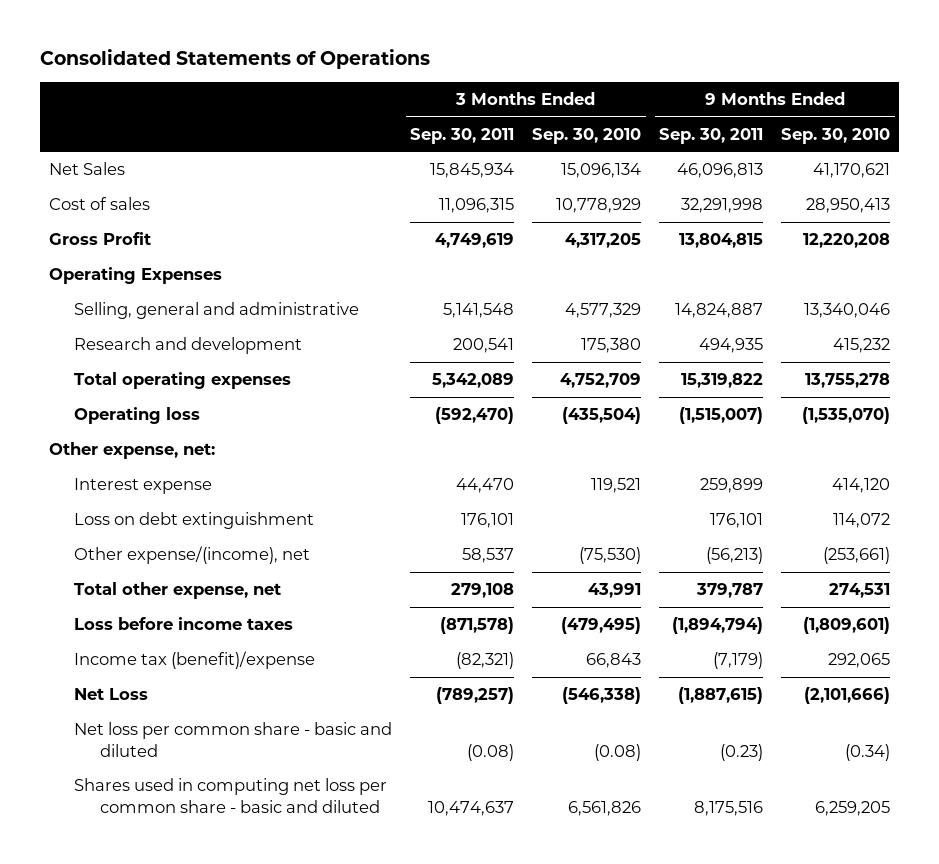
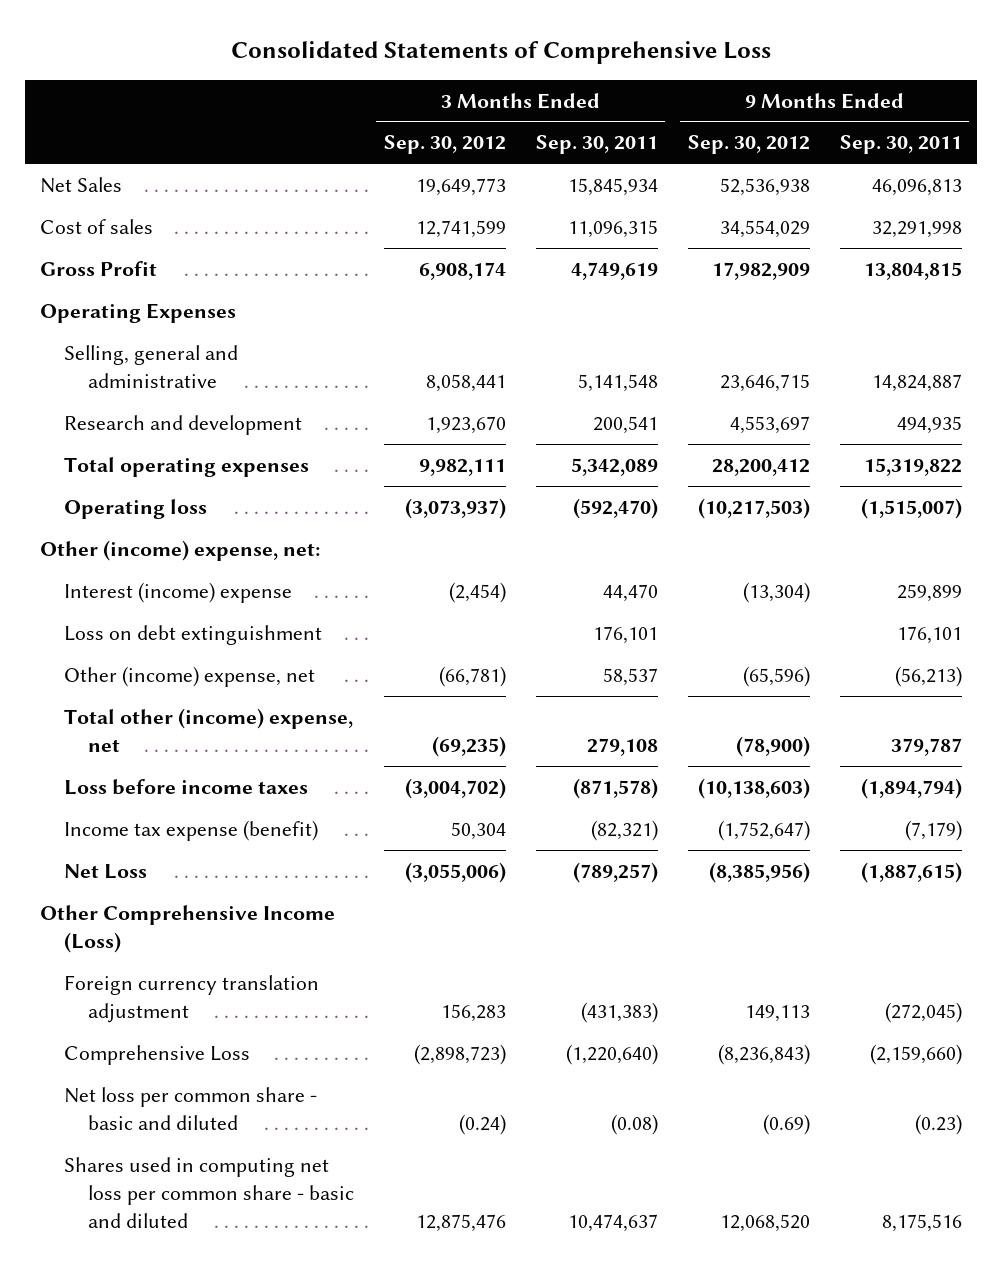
- Consolidated Statements of Operations
+ Consolidated Statements of Comprehensive Loss
- | 3 Months Ended Sep. 30, 2011 | 3 Months Ended Sep. 30, 2010 | 9 Months Ended Sep. 30, 2011 | 9 Months Ended Sep. 30, 2010
+ | 3 Months Ended Sep. 30, 2012 | 3 Months Ended Sep. 30, 2011 | 9 Months Ended Sep. 30, 2012 | 9 Months Ended Sep. 30, 2011
- Other expense, net:
- Interest expense | 44,470 | 119,521 | 259,899 | 414,120
+ Other (income) expense, net:
+ Interest (income) expense | (2,454) | 44,470 | (13,304) | 259,899
- Other expense/(income), net | 58,537 | (75,530) | (56,213) | (253,661)
- Total other expense, net | 279,108 | 43,991 | 379,787 | 274,531
+ Other (income) expense, net | (66,781) | 58,537 | (65,596) | (56,213)
+ Total other (income) expense, net | (69,235) | 279,108 | (78,900) | 379,787
- Income tax (benefit)/expense | (82,321) | 66,843 | (7,179) | 292,065
+ Income tax expense (benefit) | 50,304 | (82,321) | (1,752,647) | (7,179)
+ Other Comprehensive Income (Loss)
+ Foreign currency translation adjustment | 156,283 | (431,383) | 149,113 | (272,045)
+ Comprehensive Loss | (2,898,723) | (1,220,640) | (8,236,843) | (2,159,660)

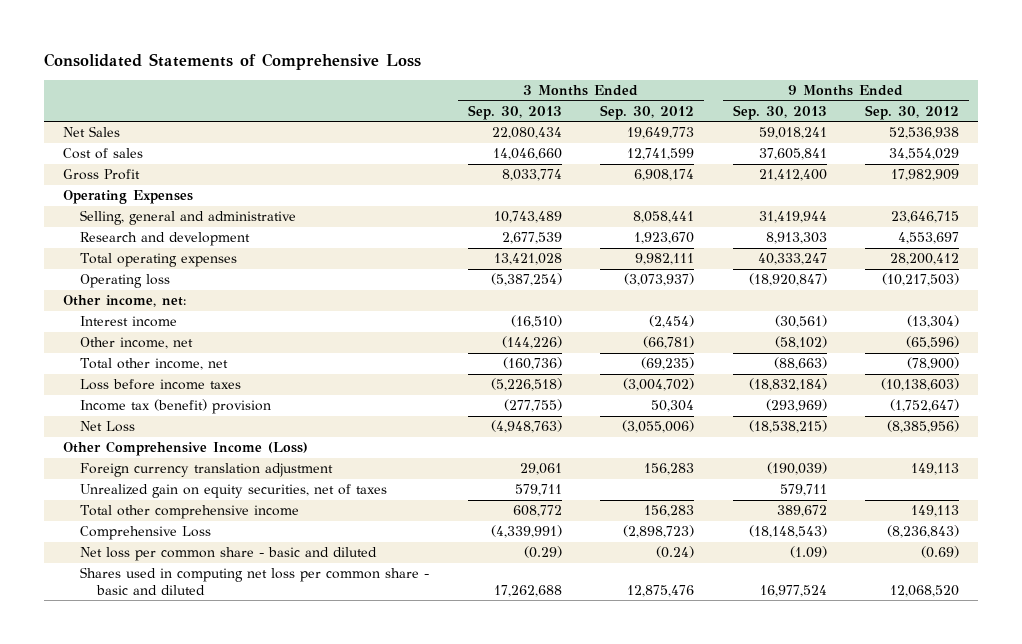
- | 3 Months Ended Sep. 30, 2012 | 3 Months Ended Sep. 30, 2011 | 9 Months Ended Sep. 30, 2012 | 9 Months Ended Sep. 30, 2011
+ | 3 Months Ended Sep. 30, 2013 | 3 Months Ended Sep. 30, 2012 | 9 Months Ended Sep. 30, 2013 | 9 Months Ended Sep. 30, 2012
- Other (income) expense, net:
- Interest (income) expense | (2,454) | 44,470 | (13,304) | 259,899
- Loss on debt extinguishment | | 176,101 | | 176,101
- Other (income) expense, net | (66,781) | 58,537 | (65,596) | (56,213)
- Total other (income) expense, net | (69,235) | 279,108 | (78,900) | 379,787
+ Other income, net:
+ Interest income | (16,510) | (2,454) | (30,561) | (13,304)
+ Other income, net | (144,226) | (66,781) | (58,102) | (65,596)
+ Total other income, net | (160,736) | (69,235) | (88,663) | (78,900)
- Income tax expense (benefit) | 50,304 | (82,321) | (1,752,647) | (7,179)
+ Income tax (benefit) provision | (277,755) | 50,304 | (293,969) | (1,752,647)
+ Unrealized gain on equity securities, net of taxes | 579,711 | | 579,711 |
+ Total other comprehensive income | 608,772 | 156,283 | 389,672 | 149,113

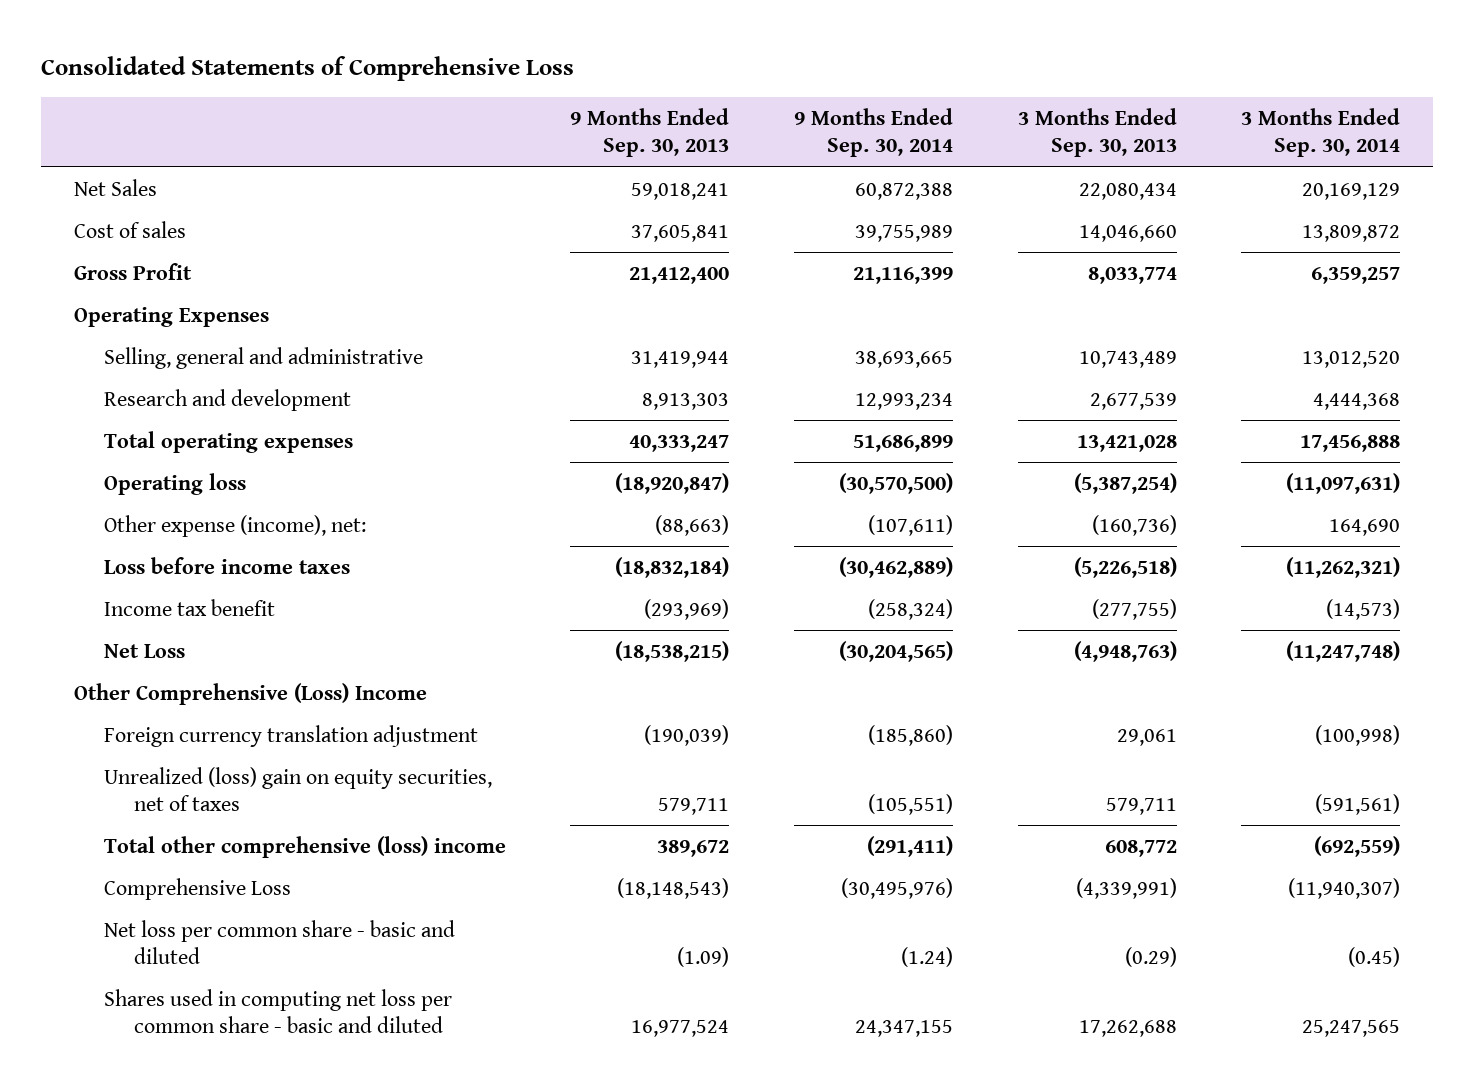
- | 3 Months Ended Sep. 30, 2013 | 3 Months Ended Sep. 30, 2012 | 9 Months Ended Sep. 30, 2013 | 9 Months Ended Sep. 30, 2012
+ | 9 Months Ended Sep. 30, 2013 | 9 Months Ended Sep. 30, 2014 | 3 Months Ended Sep. 30, 2013 | 3 Months Ended Sep. 30, 2014
- Other income, net:
- Interest income | (16,510) | (2,454) | (30,561) | (13,304)
- Other income, net | (144,226) | (66,781) | (58,102) | (65,596)
- Total other income, net | (160,736) | (69,235) | (88,663) | (78,900)
+ Other expense (income), net: | (88,663) | (107,611) | (160,736) | 164,690
- Income tax (benefit) provision | (277,755) | 50,304 | (293,969) | (1,752,647)
+ Income tax benefit | (293,969) | (258,324) | (277,755) | (14,573)
- Other Comprehensive Income (Loss)
+ Other Comprehensive (Loss) Income
- Unrealized gain on equity securities, net of taxes | 579,711 | | 579,711 |
- Total other comprehensive income | 608,772 | 156,283 | 389,672 | 149,113
+ Unrealized (loss) gain on equity securities, net of taxes | 579,711 | (105,551) | 579,711 | (591,561)
+ Total other comprehensive (loss) income | 389,672 | (291,411) | 608,772 | (692,559)

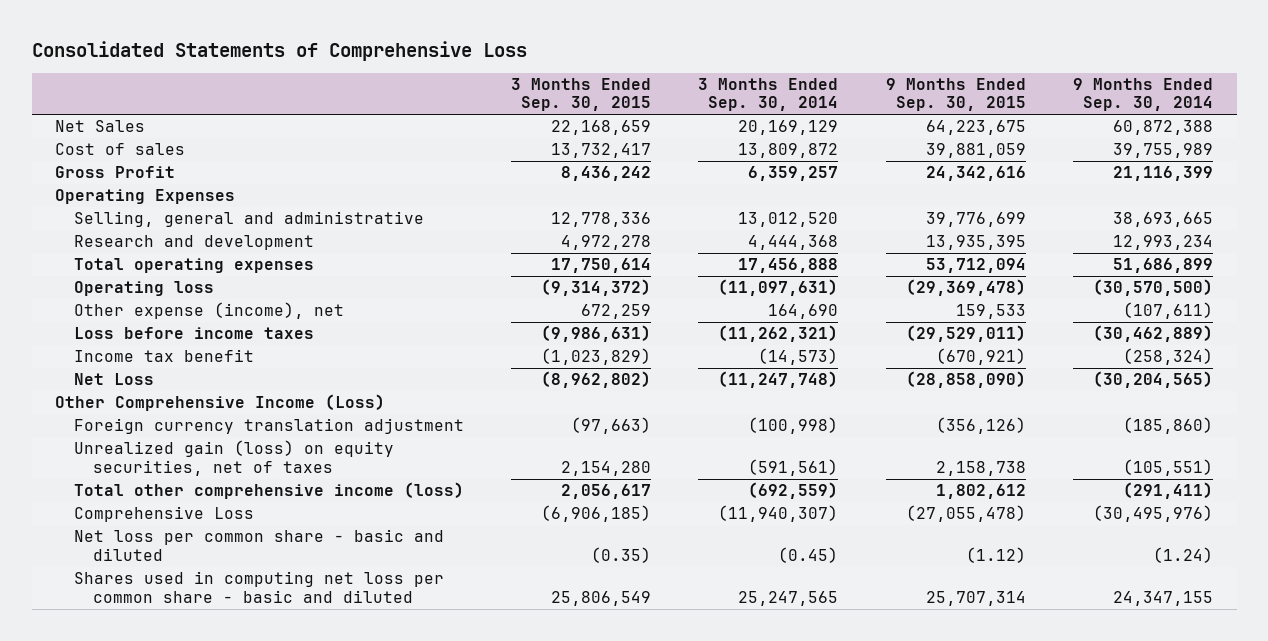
- | 9 Months Ended Sep. 30, 2013 | 9 Months Ended Sep. 30, 2014 | 3 Months Ended Sep. 30, 2013 | 3 Months Ended Sep. 30, 2014
+ | 3 Months Ended Sep. 30, 2015 | 3 Months Ended Sep. 30, 2014 | 9 Months Ended Sep. 30, 2015 | 9 Months Ended Sep. 30, 2014
- Other expense (income), net: | (88,663) | (107,611) | (160,736) | 164,690
+ Other expense (income), net | 672,259 | 164,690 | 159,533 | (107,611)
- Other Comprehensive (Loss) Income
+ Other Comprehensive Income (Loss)
- Unrealized (loss) gain on equity securities, net of taxes | 579,711 | (105,551) | 579,711 | (591,561)
- Total other comprehensive (loss) income | 389,672 | (291,411) | 608,772 | (692,559)
+ Unrealized gain (loss) on equity securities, net of taxes | 2,154,280 | (591,561) | 2,158,738 | (105,551)
+ Total other comprehensive income (loss) | 2,056,617 | (692,559) | 1,802,612 | (291,411)

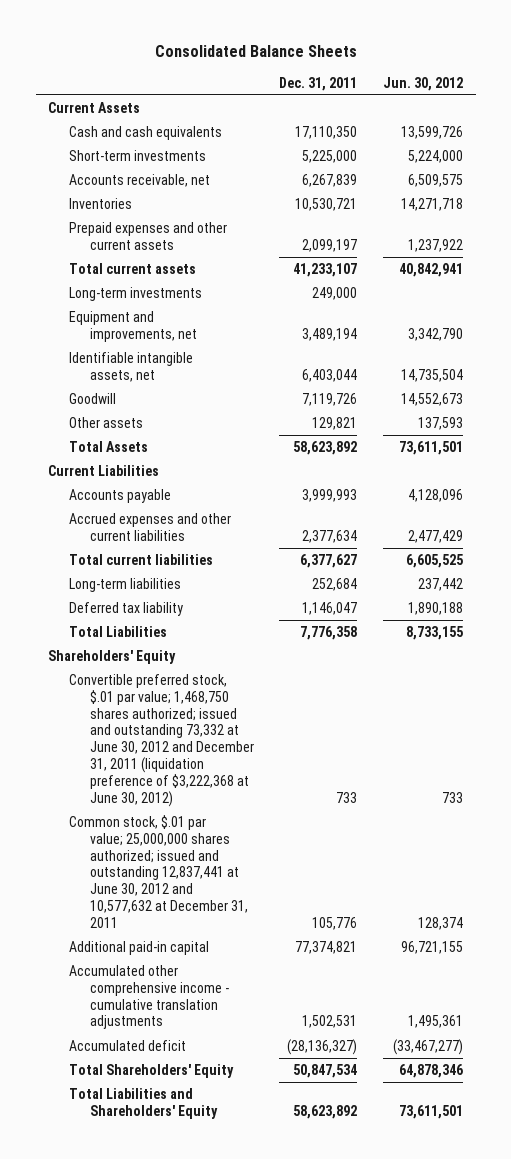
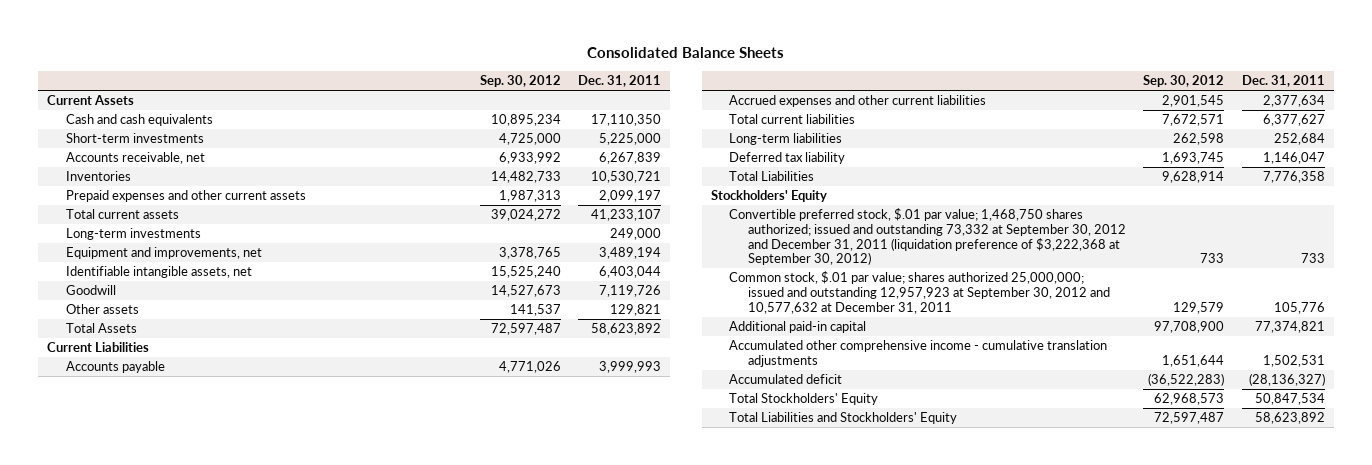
- | Dec. 31, 2011 | Jun. 30, 2012
+ | Sep. 30, 2012 | Dec. 31, 2011
- Shareholders' Equity
- Convertible preferred stock, $.01 par value; 1,468,750 shares authorized; issued and outstanding 73,332 at June 30, 2012 and December 31, 2011 (liquidation preference of $3,222,368 at June 30, 2012) | 733 | 733
- Common stock, $.01 par value; 25,000,000 shares authorized; issued and outstanding 12,837,441 at June 30, 2012 and 10,577,632 at December 31, 2011 | 105,776 | 128,374
+ Stockholders' Equity
+ Convertible preferred stock, $.01 par value; 1,468,750 shares authorized; issued and outstanding 73,332 at September 30, 2012 and December 31, 2011 (liquidation preference of $3,222,368 at September 30, 2012) | 733 | 733
+ Common stock, $.01 par value; shares authorized 25,000,000; issued and outstanding 12,957,923 at September 30, 2012 and 10,577,632 at December 31, 2011 | 129,579 | 105,776
- Total Shareholders' Equity | 50,847,534 | 64,878,346
- Total Liabilities and Shareholders' Equity | 58,623,892 | 73,611,501
+ Total Stockholders' Equity | 62,968,573 | 50,847,534
+ Total Liabilities and Stockholders' Equity | 72,597,487 | 58,623,892

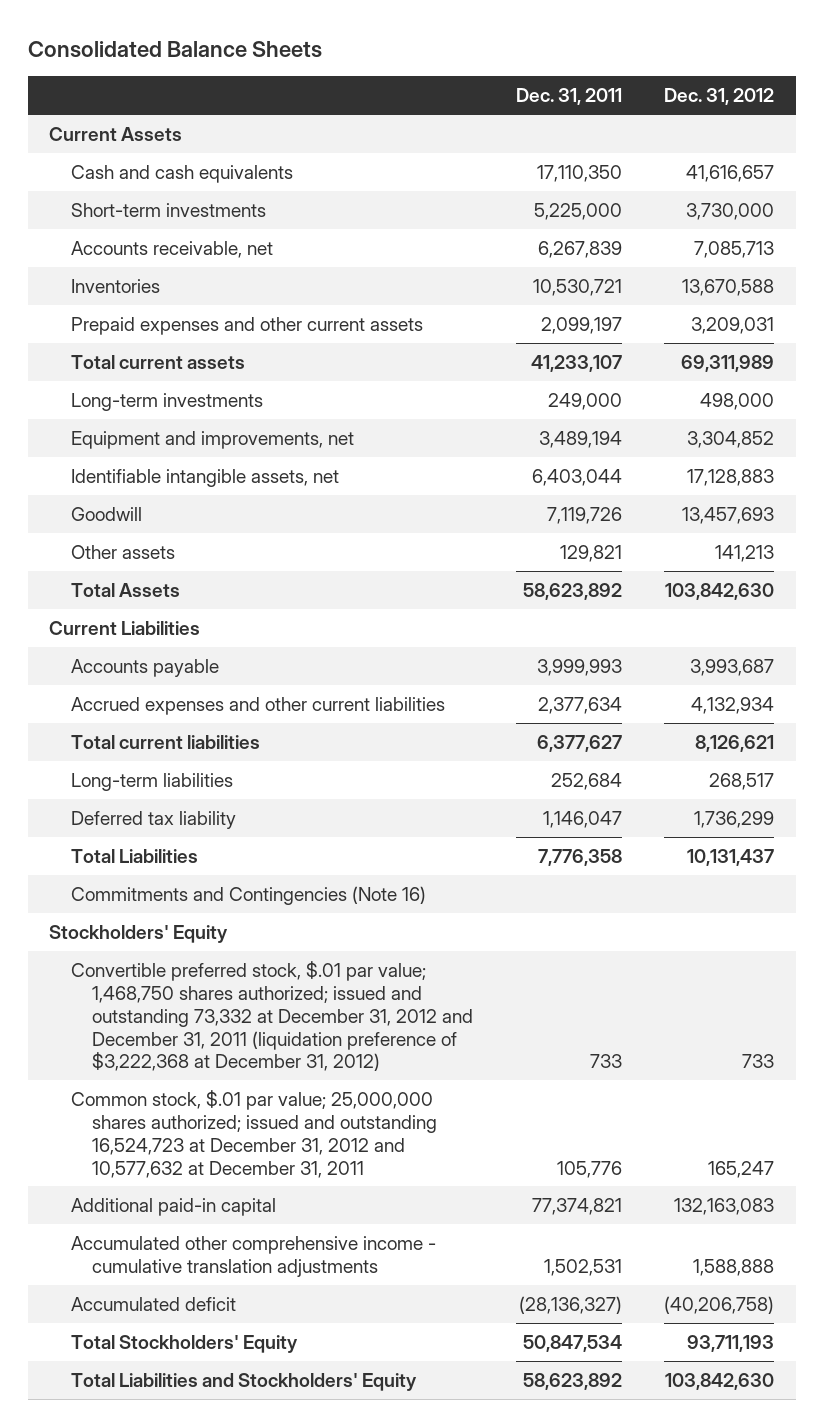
- | Sep. 30, 2012 | Dec. 31, 2011
+ | Dec. 31, 2011 | Dec. 31, 2012
+ Commitments and Contingencies (Note 16)
- Convertible preferred stock, $.01 par value; 1,468,750 shares authorized; issued and outstanding 73,332 at September 30, 2012 and December 31, 2011 (liquidation preference of $3,222,368 at September 30, 2012) | 733 | 733
- Common stock, $.01 par value; shares authorized 25,000,000; issued and outstanding 12,957,923 at September 30, 2012 and 10,577,632 at December 31, 2011 | 129,579 | 105,776
+ Convertible preferred stock, $.01 par value; 1,468,750 shares authorized; issued and outstanding 73,332 at December 31, 2012 and December 31, 2011 (liquidation preference of $3,222,368 at December 31, 2012) | 733 | 733
+ Common stock, $.01 par value; 25,000,000 shares authorized; issued and outstanding 16,524,723 at December 31, 2012 and 10,577,632 at December 31, 2011 | 105,776 | 165,247

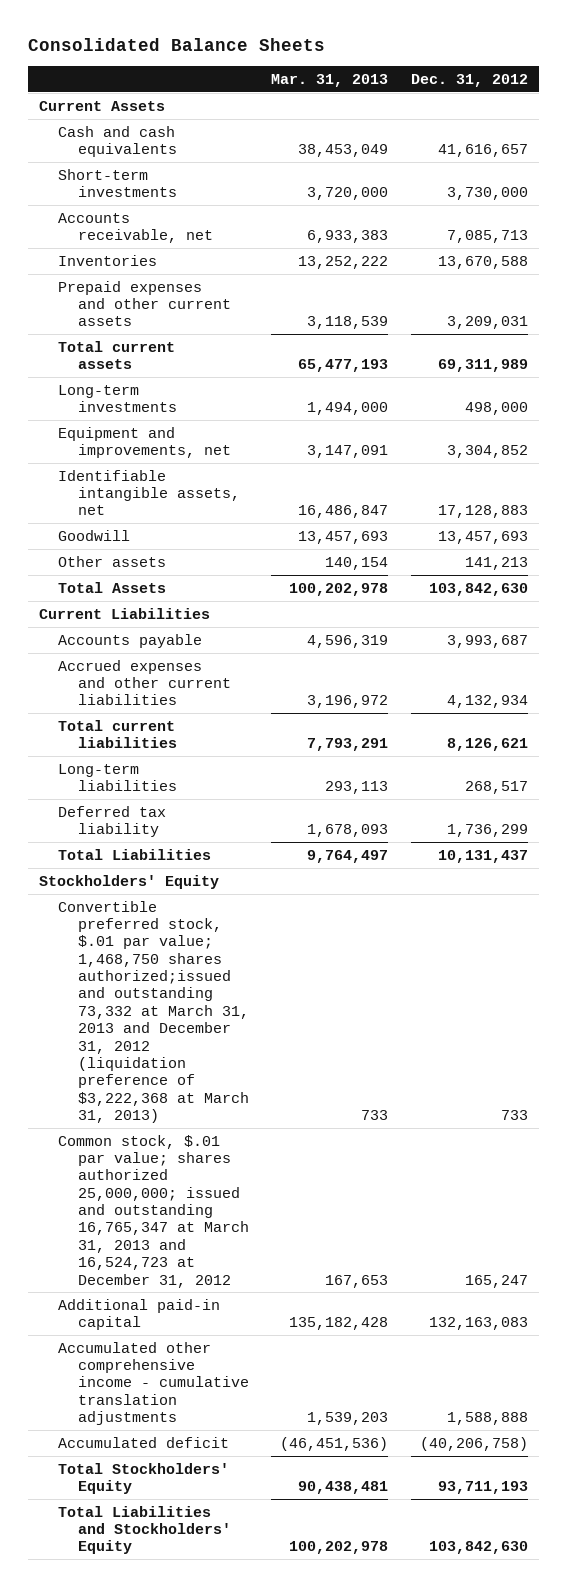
- | Dec. 31, 2011 | Dec. 31, 2012
+ | Mar. 31, 2013 | Dec. 31, 2012
- Commitments and Contingencies (Note 16)
- Convertible preferred stock, $.01 par value; 1,468,750 shares authorized; issued and outstanding 73,332 at December 31, 2012 and December 31, 2011 (liquidation preference of $3,222,368 at December 31, 2012) | 733 | 733
- Common stock, $.01 par value; 25,000,000 shares authorized; issued and outstanding 16,524,723 at December 31, 2012 and 10,577,632 at December 31, 2011 | 105,776 | 165,247
+ Convertible preferred stock, $.01 par value; 1,468,750 shares authorized;issued and outstanding 73,332 at March 31, 2013 and December 31, 2012 (liquidation preference of $3,222,368 at March 31, 2013) | 733 | 733
+ Common stock, $.01 par value; shares authorized 25,000,000; issued and outstanding 16,765,347 at March 31, 2013 and 16,524,723 at December 31, 2012 | 167,653 | 165,247

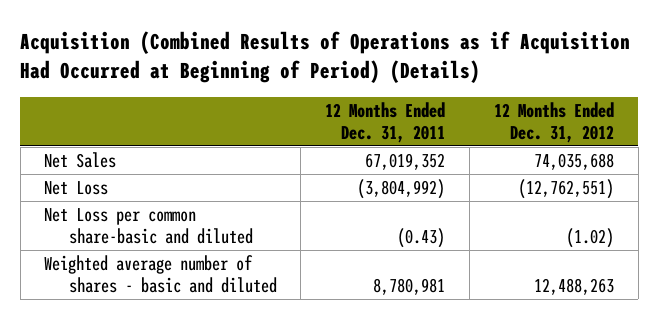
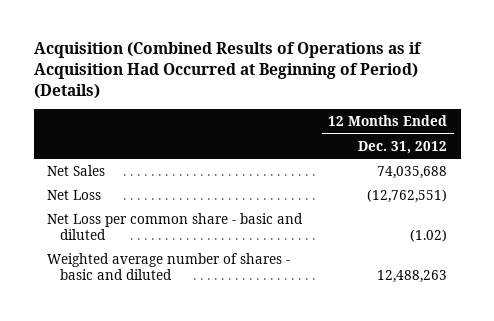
- | 12 Months Ended Dec. 31, 2011 | 12 Months Ended Dec. 31, 2012
+ | 12 Months Ended Dec. 31, 2012
- Net Loss per common share-basic and diluted | (0.43) | (1.02)
+ Net Loss per common share - basic and diluted | (1.02)

